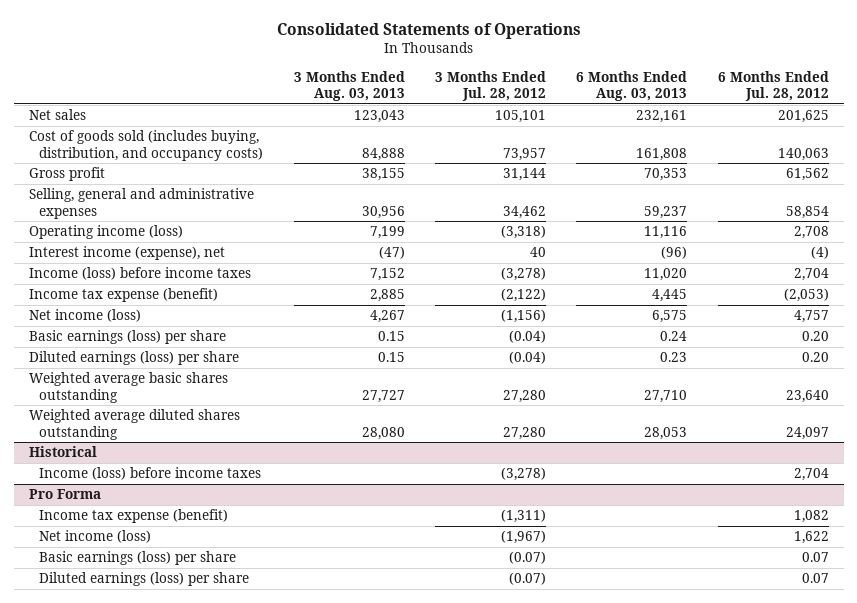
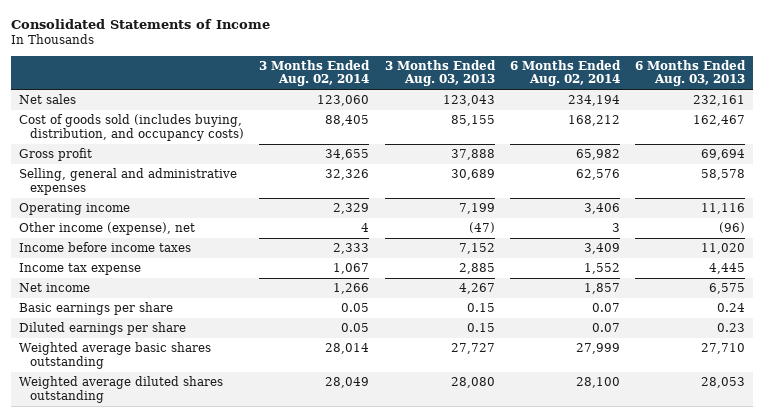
- Consolidated Statements of Operations
+ Consolidated Statements of Income
- | 3 Months Ended Aug. 03, 2013 | 3 Months Ended Jul. 28, 2012 | 6 Months Ended Aug. 03, 2013 | 6 Months Ended Jul. 28, 2012
+ | 3 Months Ended Aug. 02, 2014 | 3 Months Ended Aug. 03, 2013 | 6 Months Ended Aug. 02, 2014 | 6 Months Ended Aug. 03, 2013
- Cost of goods sold (includes buying, distribution, and occupancy costs) | 84,888 | 73,957 | 161,808 | 140,063
- Gross profit | 38,155 | 31,144 | 70,353 | 61,562
- Selling, general and administrative expenses | 30,956 | 34,462 | 59,237 | 58,854
- Operating income (loss) | 7,199 | (3,318) | 11,116 | 2,708
- Interest income (expense), net | (47) | 40 | (96) | (4)
- Income (loss) before income taxes | 7,152 | (3,278) | 11,020 | 2,704
- Income tax expense (benefit) | 2,885 | (2,122) | 4,445 | (2,053)
- Net income (loss) | 4,267 | (1,156) | 6,575 | 4,757
- Basic earnings (loss) per share | 0.15 | (0.04) | 0.24 | 0.20
- Diluted earnings (loss) per share | 0.15 | (0.04) | 0.23 | 0.20
+ Cost of goods sold (includes buying, distribution, and occupancy costs) | 88,405 | 85,155 | 168,212 | 162,467
+ Gross profit | 34,655 | 37,888 | 65,982 | 69,694
+ Selling, general and administrative expenses | 32,326 | 30,689 | 62,576 | 58,578
+ Operating income | 2,329 | 7,199 | 3,406 | 11,116
+ Other income (expense), net | 4 | (47) | 3 | (96)
+ Income before income taxes | 2,333 | 7,152 | 3,409 | 11,020
+ Income tax expense | 1,067 | 2,885 | 1,552 | 4,445
+ Net income | 1,266 | 4,267 | 1,857 | 6,575
+ Basic earnings per share | 0.05 | 0.15 | 0.07 | 0.24
+ Diluted earnings per share | 0.05 | 0.15 | 0.07 | 0.23
- Historical
- Income (loss) before income taxes | | (3,278) | | 2,704
- Pro Forma
- Income tax expense (benefit) | | (1,311) | | 1,082
- Net income (loss) | | (1,967) | | 1,622
- Basic earnings (loss) per share | | (0.07) | | 0.07
- Diluted earnings (loss) per share | | (0.07) | | 0.07

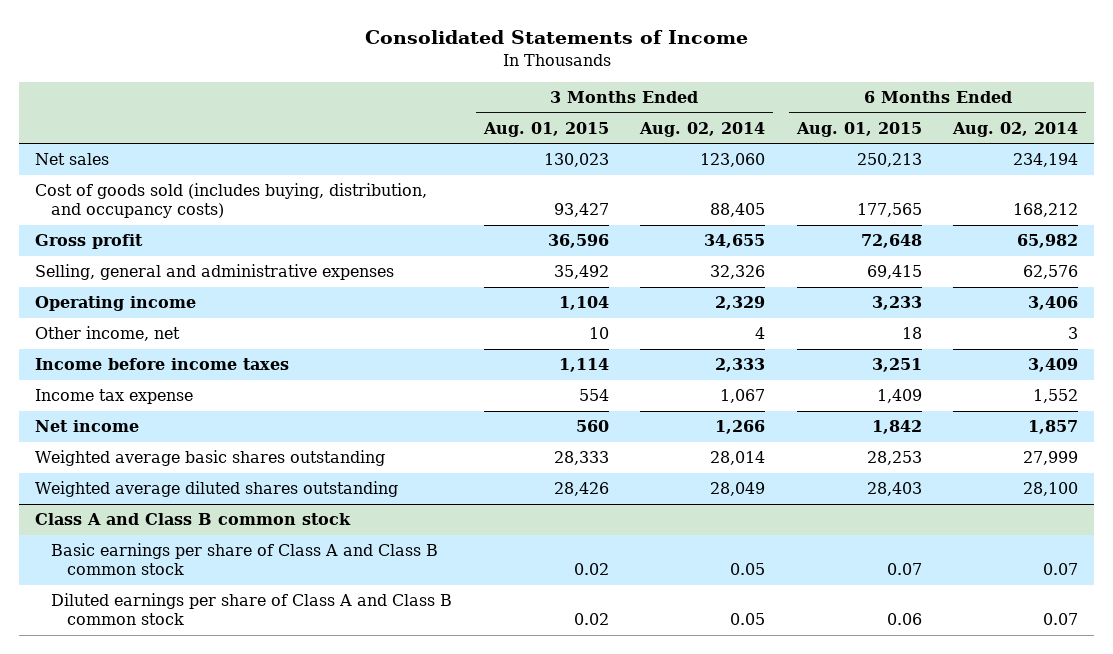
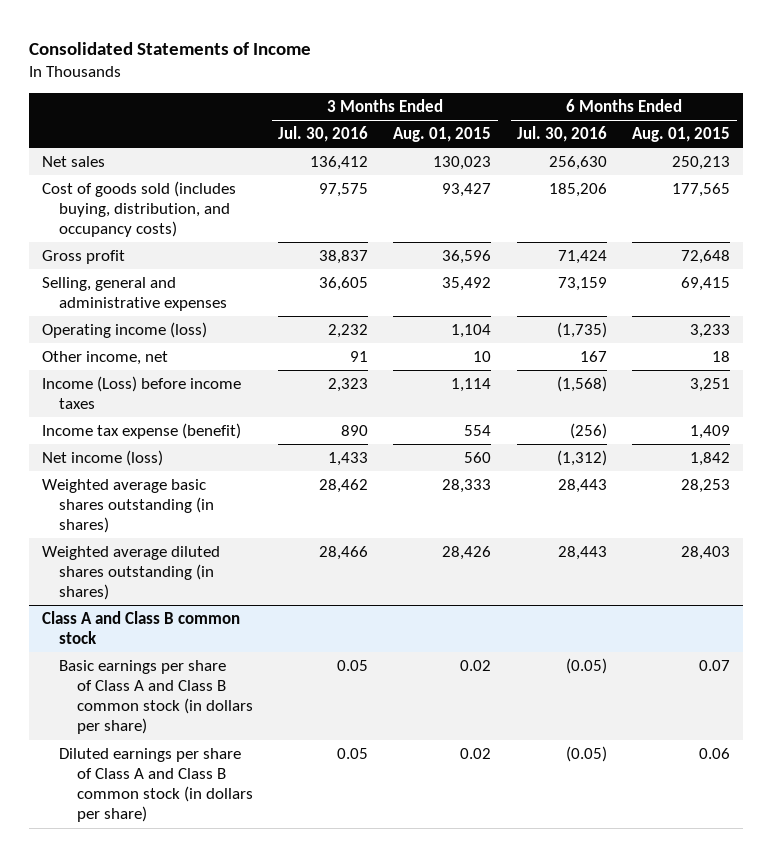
- | 3 Months Ended Aug. 01, 2015 | 3 Months Ended Aug. 02, 2014 | 6 Months Ended Aug. 01, 2015 | 6 Months Ended Aug. 02, 2014
+ | 3 Months Ended Jul. 30, 2016 | 3 Months Ended Aug. 01, 2015 | 6 Months Ended Jul. 30, 2016 | 6 Months Ended Aug. 01, 2015
- Operating income | 1,104 | 2,329 | 3,233 | 3,406
+ Operating income (loss) | 2,232 | 1,104 | (1,735) | 3,233
- Income before income taxes | 1,114 | 2,333 | 3,251 | 3,409
- Income tax expense | 554 | 1,067 | 1,409 | 1,552
- Net income | 560 | 1,266 | 1,842 | 1,857
- Weighted average basic shares outstanding | 28,333 | 28,014 | 28,253 | 27,999
- Weighted average diluted shares outstanding | 28,426 | 28,049 | 28,403 | 28,100
+ Income (Loss) before income taxes | 2,323 | 1,114 | (1,568) | 3,251
+ Income tax expense (benefit) | 890 | 554 | (256) | 1,409
+ Net income (loss) | 1,433 | 560 | (1,312) | 1,842
+ Weighted average basic shares outstanding (in shares) | 28,462 | 28,333 | 28,443 | 28,253
+ Weighted average diluted shares outstanding (in shares) | 28,466 | 28,426 | 28,443 | 28,403
@ Class A and Class B common stock
- Basic earnings per share of Class A and Class B common stock | 0.02 | 0.05 | 0.07 | 0.07
- Diluted earnings per share of Class A and Class B common stock | 0.02 | 0.05 | 0.06 | 0.07
+ Basic earnings per share of Class A and Class B common stock (in dollars per share) | 0.05 | 0.02 | (0.05) | 0.07
+ Diluted earnings per share of Class A and Class B common stock (in dollars per share) | 0.05 | 0.02 | (0.05) | 0.06

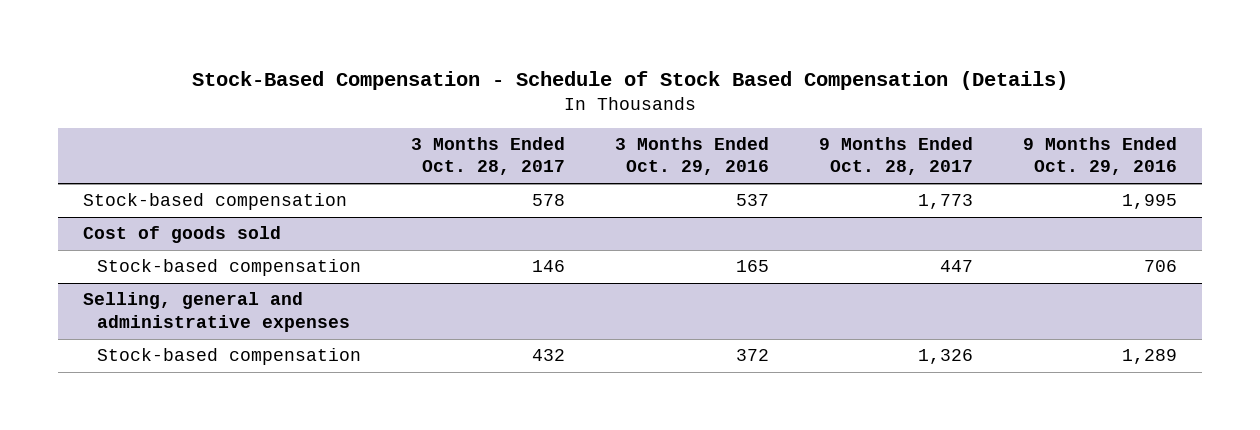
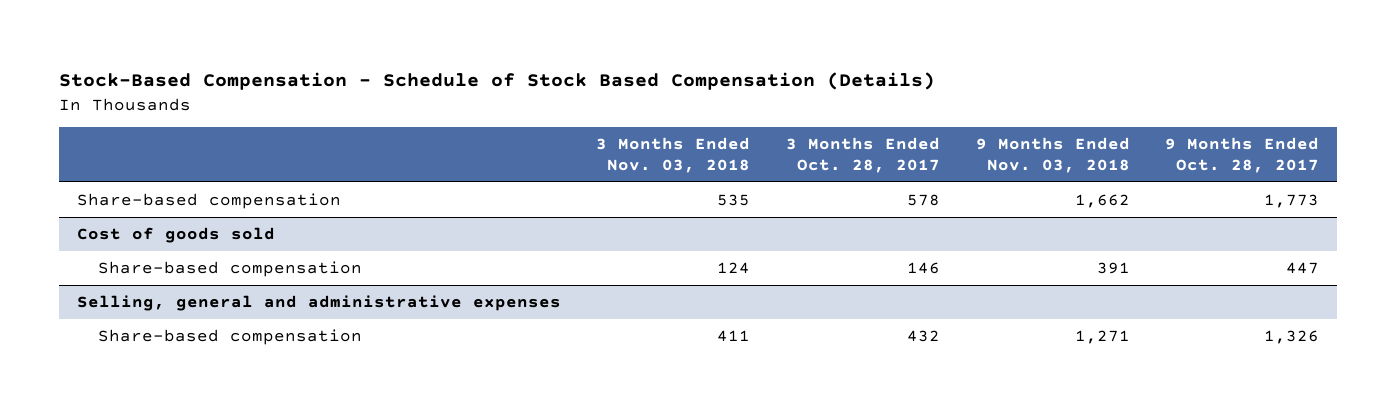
- | 3 Months Ended Oct. 28, 2017 | 3 Months Ended Oct. 29, 2016 | 9 Months Ended Oct. 28, 2017 | 9 Months Ended Oct. 29, 2016
+ | 3 Months Ended Nov. 03, 2018 | 3 Months Ended Oct. 28, 2017 | 9 Months Ended Nov. 03, 2018 | 9 Months Ended Oct. 28, 2017
- Stock-based compensation | 578 | 537 | 1,773 | 1,995
+ Share-based compensation | 535 | 578 | 1,662 | 1,773
@ Cost of goods sold
- Stock-based compensation | 146 | 165 | 447 | 706
+ Share-based compensation | 124 | 146 | 391 | 447
@ Selling, general and administrative expenses
- Stock-based compensation | 432 | 372 | 1,326 | 1,289
+ Share-based compensation | 411 | 432 | 1,271 | 1,326

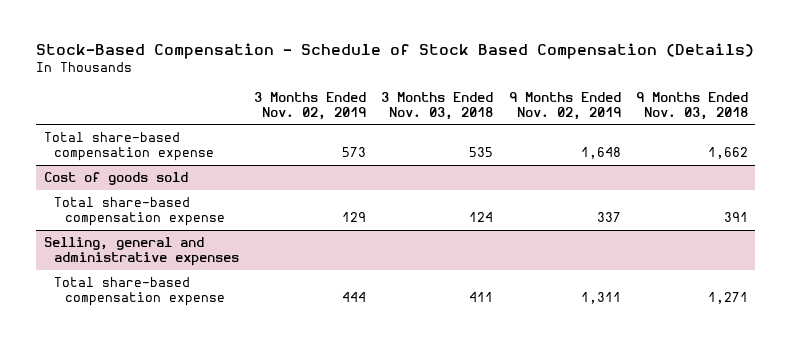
- | 3 Months Ended Nov. 03, 2018 | 3 Months Ended Oct. 28, 2017 | 9 Months Ended Nov. 03, 2018 | 9 Months Ended Oct. 28, 2017
+ | 3 Months Ended Nov. 02, 2019 | 3 Months Ended Nov. 03, 2018 | 9 Months Ended Nov. 02, 2019 | 9 Months Ended Nov. 03, 2018
- Share-based compensation | 535 | 578 | 1,662 | 1,773
+ Total share-based compensation expense | 573 | 535 | 1,648 | 1,662
@ Cost of goods sold
- Share-based compensation | 124 | 146 | 391 | 447
+ Total share-based compensation expense | 129 | 124 | 337 | 391
@ Selling, general and administrative expenses
- Share-based compensation | 411 | 432 | 1,271 | 1,326
+ Total share-based compensation expense | 444 | 411 | 1,311 | 1,271

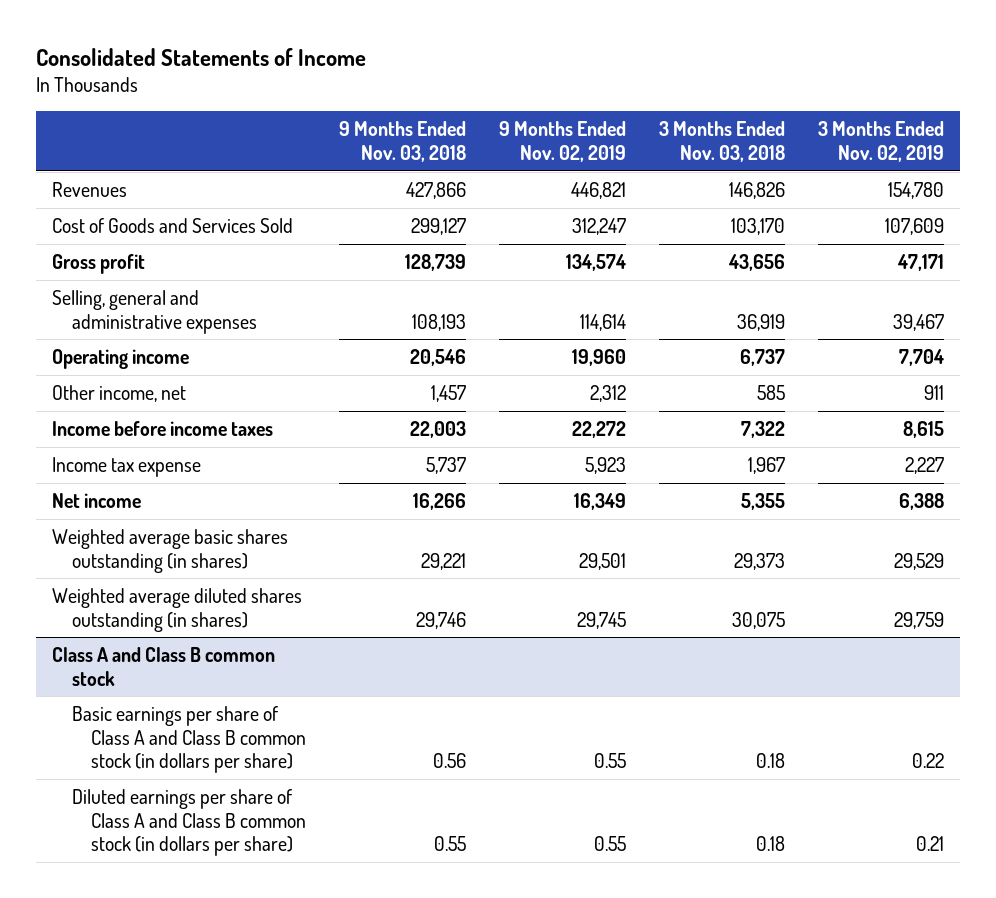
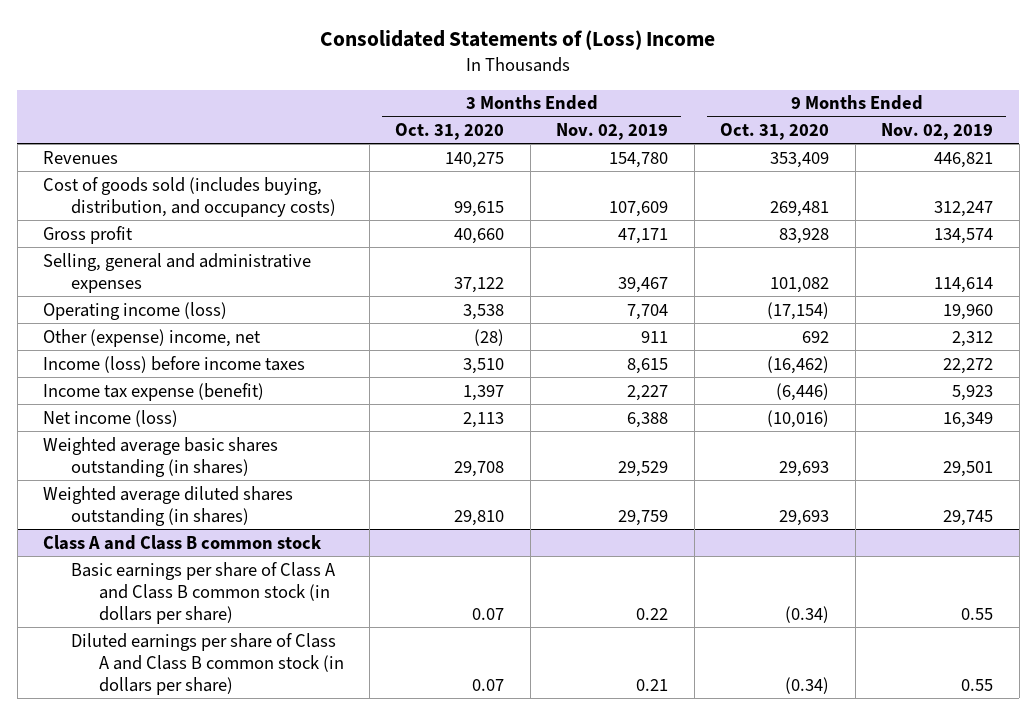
- Consolidated Statements of Income
+ Consolidated Statements of (Loss) Income
- | 9 Months Ended Nov. 03, 2018 | 9 Months Ended Nov. 02, 2019 | 3 Months Ended Nov. 03, 2018 | 3 Months Ended Nov. 02, 2019
+ | 3 Months Ended Oct. 31, 2020 | 3 Months Ended Nov. 02, 2019 | 9 Months Ended Oct. 31, 2020 | 9 Months Ended Nov. 02, 2019
- Cost of Goods and Services Sold | 299,127 | 312,247 | 103,170 | 107,609
+ Cost of goods sold (includes buying, distribution, and occupancy costs) | 99,615 | 107,609 | 269,481 | 312,247
- Operating income | 20,546 | 19,960 | 6,737 | 7,704
- Other income, net | 1,457 | 2,312 | 585 | 911
- Income before income taxes | 22,003 | 22,272 | 7,322 | 8,615
- Income tax expense | 5,737 | 5,923 | 1,967 | 2,227
- Net income | 16,266 | 16,349 | 5,355 | 6,388
+ Operating income (loss) | 3,538 | 7,704 | (17,154) | 19,960
+ Other (expense) income, net | (28) | 911 | 692 | 2,312
+ Income (loss) before income taxes | 3,510 | 8,615 | (16,462) | 22,272
+ Income tax expense (benefit) | 1,397 | 2,227 | (6,446) | 5,923
+ Net income (loss) | 2,113 | 6,388 | (10,016) | 16,349

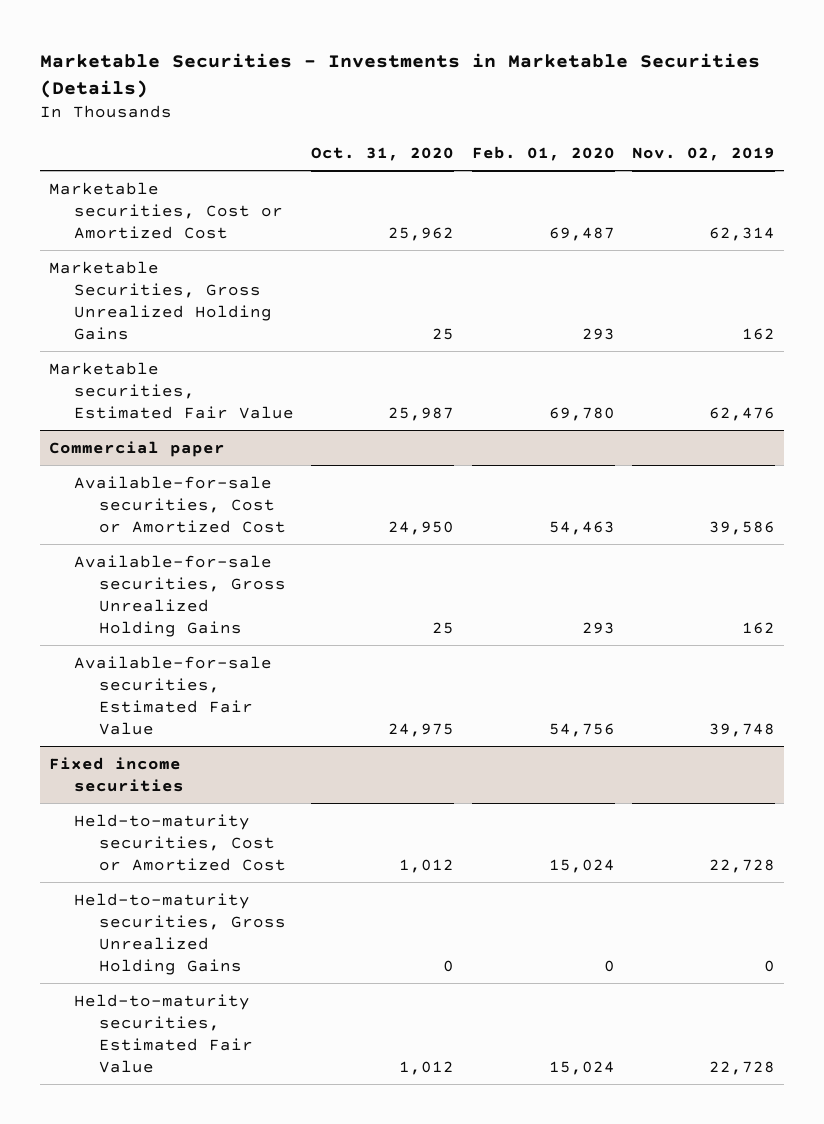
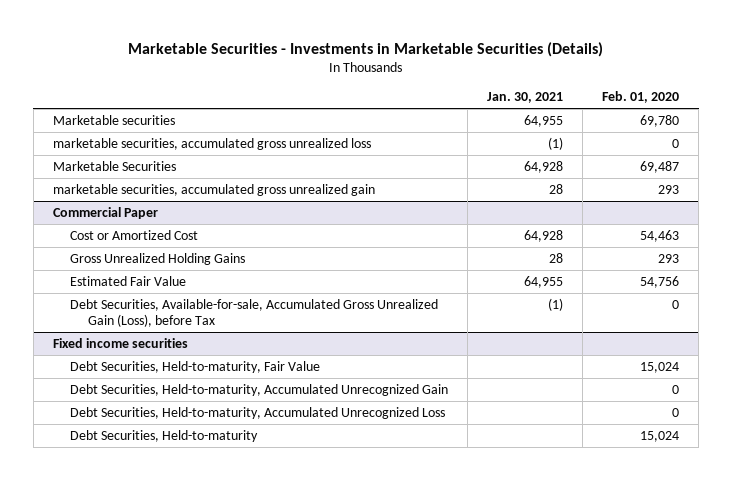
- | Oct. 31, 2020 | Feb. 01, 2020 | Nov. 02, 2019
+ | Jan. 30, 2021 | Feb. 01, 2020
- Marketable securities, Cost or Amortized Cost | 25,962 | 69,487 | 62,314
- Marketable Securities, Gross Unrealized Holding Gains | 25 | 293 | 162
- Marketable securities, Estimated Fair Value | 25,987 | 69,780 | 62,476
- Commercial paper
- Available-for-sale securities, Cost or Amortized Cost | 24,950 | 54,463 | 39,586
- Available-for-sale securities, Gross Unrealized Holding Gains | 25 | 293 | 162
- Available-for-sale securities, Estimated Fair Value | 24,975 | 54,756 | 39,748
+ Marketable securities | 64,955 | 69,780
+ marketable securities, accumulated gross unrealized loss | (1) | 0
+ Marketable Securities | 64,928 | 69,487
+ marketable securities, accumulated gross unrealized gain | 28 | 293
+ Commercial Paper
+ Cost or Amortized Cost | 64,928 | 54,463
+ Gross Unrealized Holding Gains | 28 | 293
+ Estimated Fair Value | 64,955 | 54,756
+ Debt Securities, Available-for-sale, Accumulated Gross Unrealized Gain (Loss), before Tax | (1) | 0
@ Fixed income securities
- Held-to-maturity securities, Cost or Amortized Cost | 1,012 | 15,024 | 22,728
- Held-to-maturity securities, Gross Unrealized Holding Gains | 0 | 0 | 0
- Held-to-maturity securities, Estimated Fair Value | 1,012 | 15,024 | 22,728
+ Debt Securities, Held-to-maturity, Fair Value | | 15,024
+ Debt Securities, Held-to-maturity, Accumulated Unrecognized Gain | | 0
+ Debt Securities, Held-to-maturity, Accumulated Unrecognized Loss | | 0
+ Debt Securities, Held-to-maturity | | 15,024

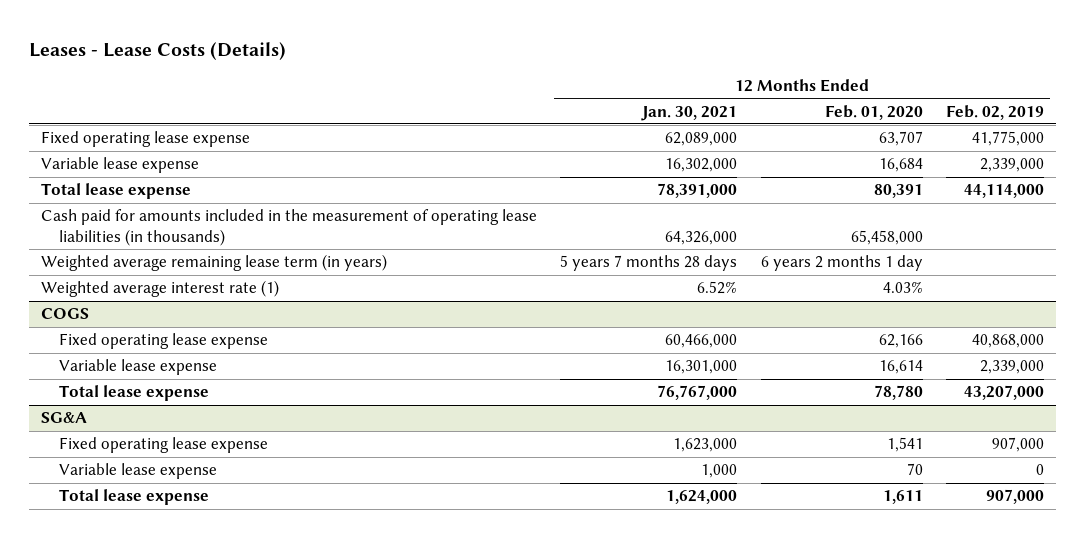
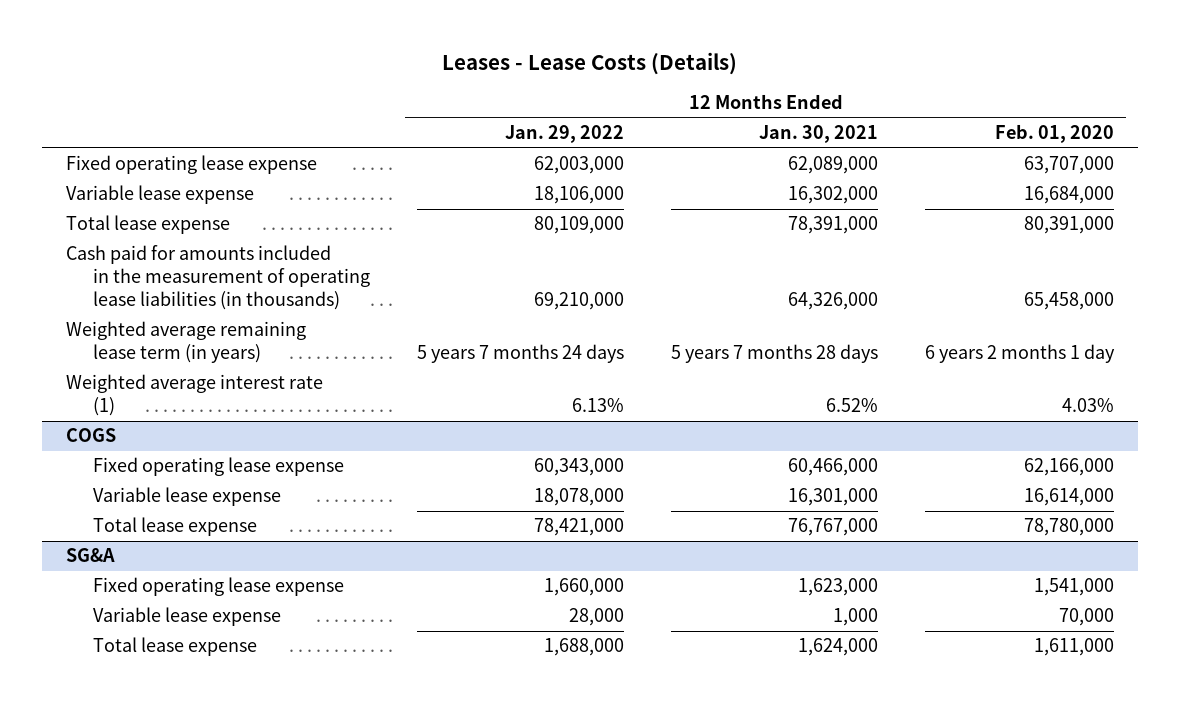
- | 12 Months Ended Jan. 30, 2021 | 12 Months Ended Feb. 01, 2020 | 12 Months Ended Feb. 02, 2019
+ | 12 Months Ended Jan. 29, 2022 | 12 Months Ended Jan. 30, 2021 | 12 Months Ended Feb. 01, 2020
- Fixed operating lease expense | 62,089,000 | 63,707 | 41,775,000
- Variable lease expense | 16,302,000 | 16,684 | 2,339,000
- Total lease expense | 78,391,000 | 80,391 | 44,114,000
+ Fixed operating lease expense | 62,003,000 | 62,089,000 | 63,707,000
+ Variable lease expense | 18,106,000 | 16,302,000 | 16,684,000
+ Total lease expense | 80,109,000 | 78,391,000 | 80,391,000
@ COGS
- Fixed operating lease expense | 60,466,000 | 62,166 | 40,868,000
- Variable lease expense | 16,301,000 | 16,614 | 2,339,000
- Total lease expense | 76,767,000 | 78,780 | 43,207,000
+ Fixed operating lease expense | 60,343,000 | 60,466,000 | 62,166,000
+ Variable lease expense | 18,078,000 | 16,301,000 | 16,614,000
+ Total lease expense | 78,421,000 | 76,767,000 | 78,780,000
@ SG&A
- Fixed operating lease expense | 1,623,000 | 1,541 | 907,000
- Variable lease expense | 1,000 | 70 | 0
- Total lease expense | 1,624,000 | 1,611 | 907,000
+ Fixed operating lease expense | 1,660,000 | 1,623,000 | 1,541,000
+ Variable lease expense | 28,000 | 1,000 | 70,000
+ Total lease expense | 1,688,000 | 1,624,000 | 1,611,000

